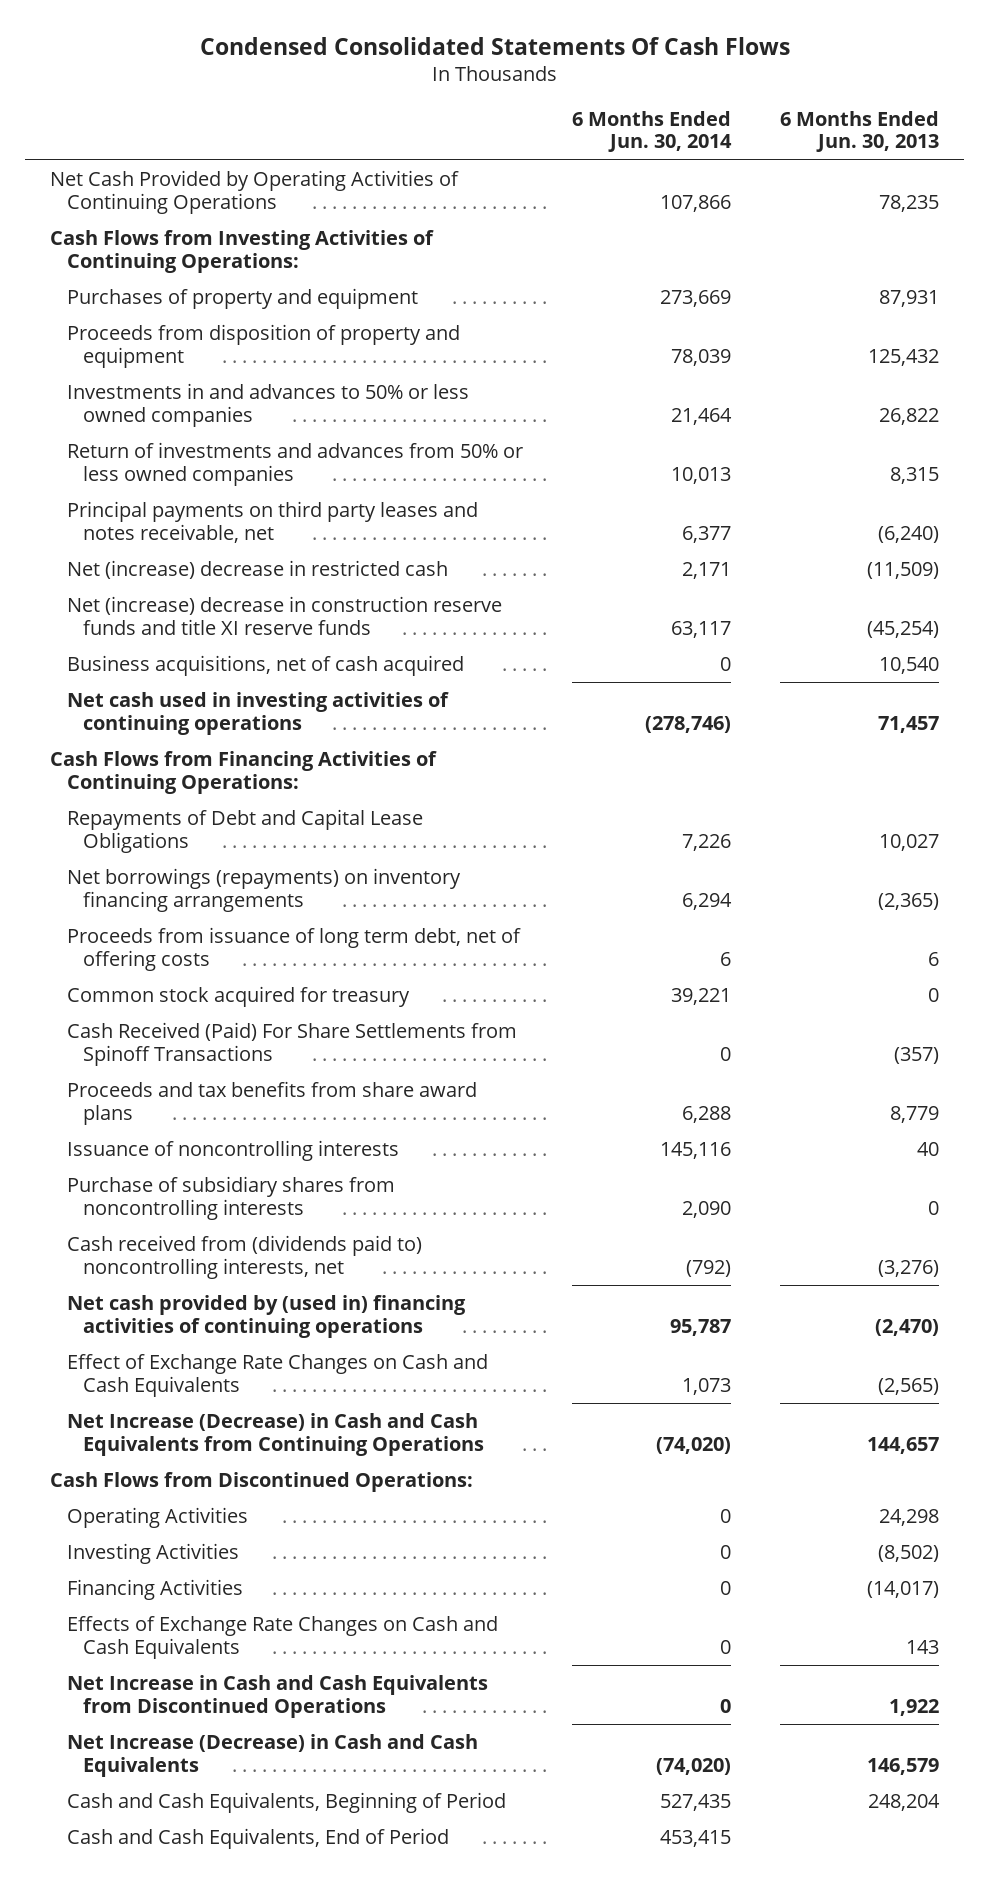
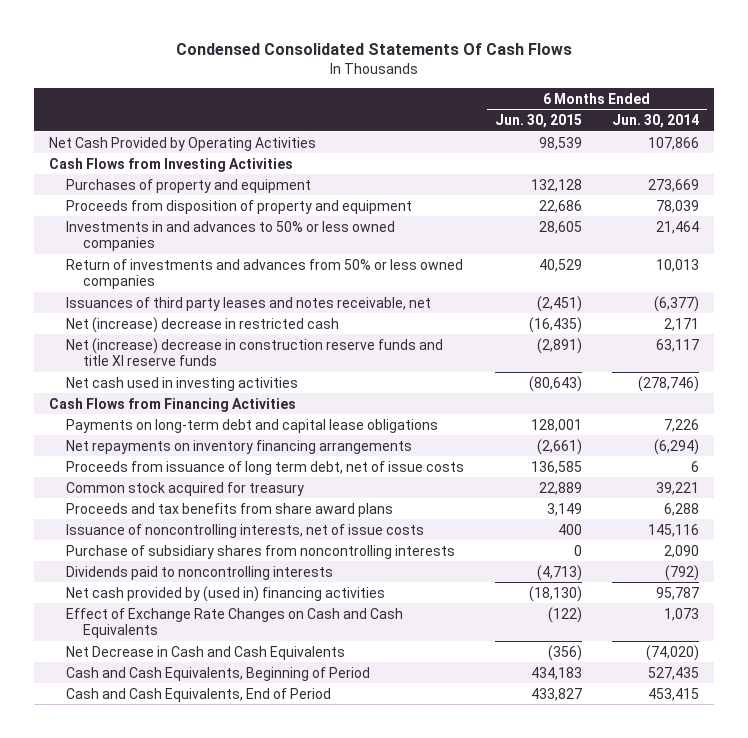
- | 6 Months Ended Jun. 30, 2014 | 6 Months Ended Jun. 30, 2013
+ | 6 Months Ended Jun. 30, 2015 | 6 Months Ended Jun. 30, 2014
- Net Cash Provided by Operating Activities of Continuing Operations | 107,866 | 78,235
- Cash Flows from Investing Activities of Continuing Operations:
+ Net Cash Provided by Operating Activities | 98,539 | 107,866
+ Cash Flows from Investing Activities
- Principal payments on third party leases and notes receivable, net | 6,377 | (6,240)
+ Issuances of third party leases and notes receivable, net | (2,451) | (6,377)
- Business acquisitions, net of cash acquired | 0 | 10,540
- Net cash used in investing activities of continuing operations | (278,746) | 71,457
- Cash Flows from Financing Activities of Continuing Operations:
- Repayments of Debt and Capital Lease Obligations | 7,226 | 10,027
- Net borrowings (repayments) on inventory financing arrangements | 6,294 | (2,365)
- Proceeds from issuance of long term debt, net of offering costs | 6 | 6
+ Net cash used in investing activities | (80,643) | (278,746)
+ Cash Flows from Financing Activities
+ Payments on long-term debt and capital lease obligations | 128,001 | 7,226
+ Net repayments on inventory financing arrangements | (2,661) | (6,294)
+ Proceeds from issuance of long term debt, net of issue costs | 136,585 | 6
- Cash Received (Paid) For Share Settlements from Spinoff Transactions | 0 | (357)
- Issuance of noncontrolling interests | 145,116 | 40
+ Issuance of noncontrolling interests, net of issue costs | 400 | 145,116
- Cash received from (dividends paid to) noncontrolling interests, net | (792) | (3,276)
- Net cash provided by (used in) financing activities of continuing operations | 95,787 | (2,470)
+ Dividends paid to noncontrolling interests | (4,713) | (792)
+ Net cash provided by (used in) financing activities | (18,130) | 95,787
- Net Increase (Decrease) in Cash and Cash Equivalents from Continuing Operations | (74,020) | 144,657
- Cash Flows from Discontinued Operations:
- Operating Activities | 0 | 24,298
- Investing Activities | 0 | (8,502)
- Financing Activities | 0 | (14,017)
- Effects of Exchange Rate Changes on Cash and Cash Equivalents | 0 | 143
- Net Increase in Cash and Cash Equivalents from Discontinued Operations | 0 | 1,922
- Net Increase (Decrease) in Cash and Cash Equivalents | (74,020) | 146,579
+ Net Decrease in Cash and Cash Equivalents | (356) | (74,020)

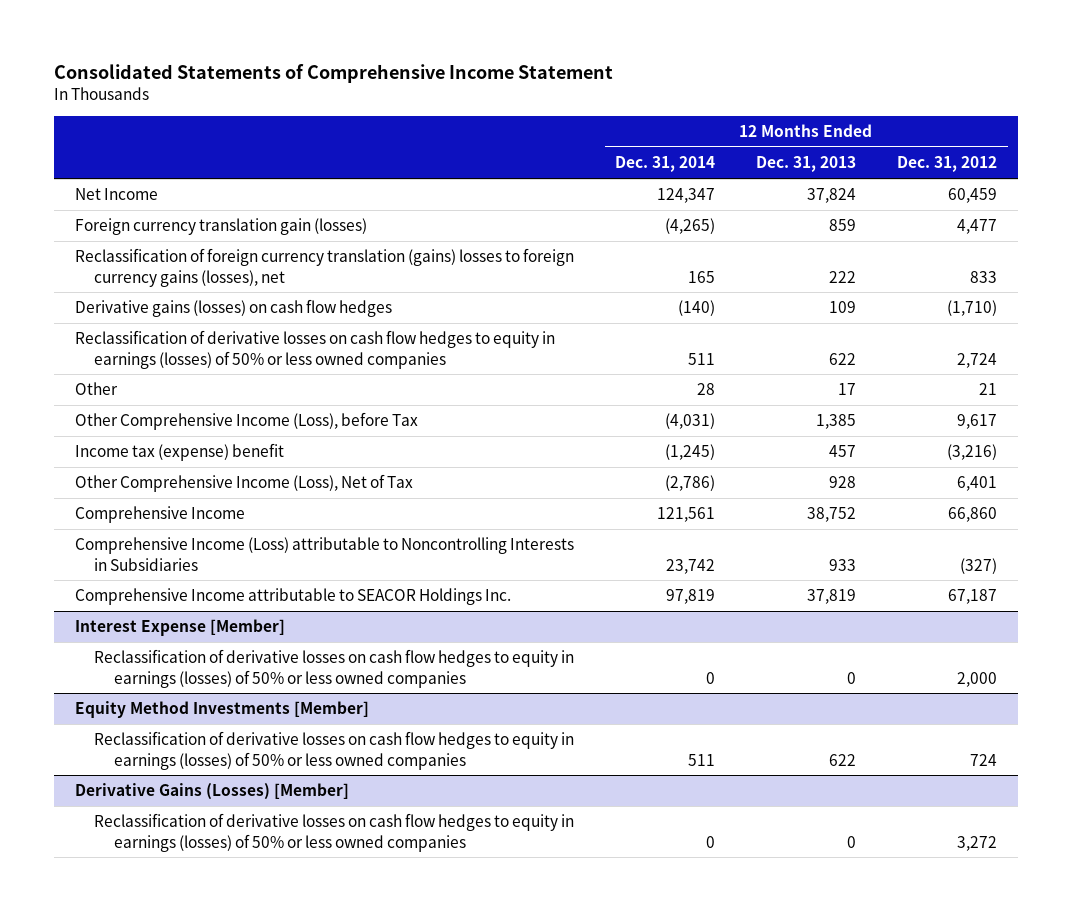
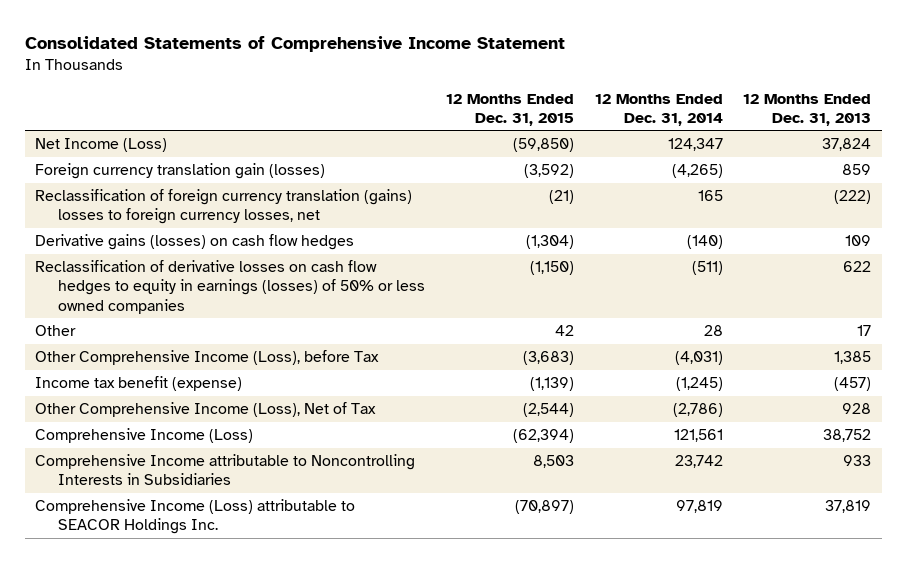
- | 12 Months Ended Dec. 31, 2014 | 12 Months Ended Dec. 31, 2013 | 12 Months Ended Dec. 31, 2012
+ | 12 Months Ended Dec. 31, 2015 | 12 Months Ended Dec. 31, 2014 | 12 Months Ended Dec. 31, 2013
- Net Income | 124,347 | 37,824 | 60,459
+ Net Income (Loss) | (59,850) | 124,347 | 37,824
- Reclassification of foreign currency translation (gains) losses to foreign currency gains (losses), net | 165 | 222 | 833
+ Reclassification of foreign currency translation (gains) losses to foreign currency losses, net | (21) | 165 | (222)
- Reclassification of derivative losses on cash flow hedges to equity in earnings (losses) of 50% or less owned companies | 511 | 622 | 2,724
+ Reclassification of derivative losses on cash flow hedges to equity in earnings (losses) of 50% or less owned companies | (1,150) | (511) | 622
- Income tax (expense) benefit | (1,245) | 457 | (3,216)
+ Income tax benefit (expense) | (1,139) | (1,245) | (457)
- Comprehensive Income | 121,561 | 38,752 | 66,860
- Comprehensive Income (Loss) attributable to Noncontrolling Interests in Subsidiaries | 23,742 | 933 | (327)
- Comprehensive Income attributable to SEACOR Holdings Inc. | 97,819 | 37,819 | 67,187
- Interest Expense [Member]
- Reclassification of derivative losses on cash flow hedges to equity in earnings (losses) of 50% or less owned companies | 0 | 0 | 2,000
- Equity Method Investments [Member]
- Reclassification of derivative losses on cash flow hedges to equity in earnings (losses) of 50% or less owned companies | 511 | 622 | 724
- Derivative Gains (Losses) [Member]
- Reclassification of derivative losses on cash flow hedges to equity in earnings (losses) of 50% or less owned companies | 0 | 0 | 3,272
+ Comprehensive Income (Loss) | (62,394) | 121,561 | 38,752
+ Comprehensive Income attributable to Noncontrolling Interests in Subsidiaries | 8,503 | 23,742 | 933
+ Comprehensive Income (Loss) attributable to SEACOR Holdings Inc. | (70,897) | 97,819 | 37,819

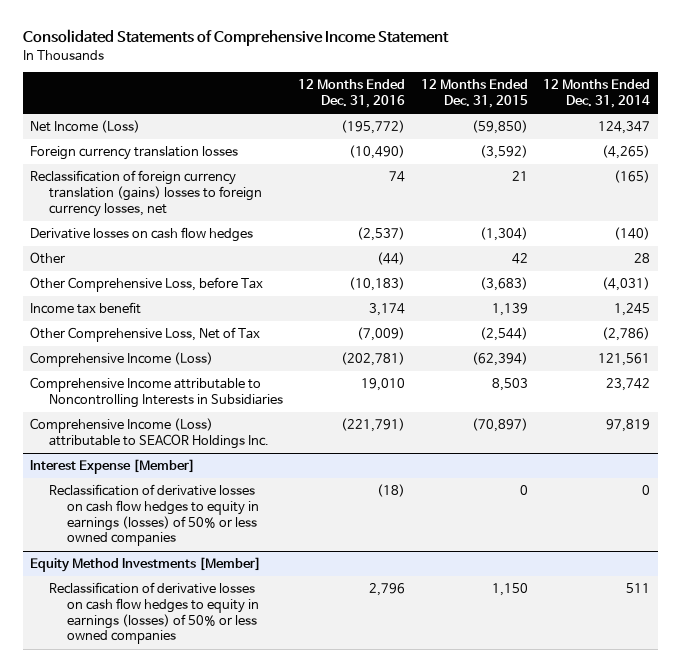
- | 12 Months Ended Dec. 31, 2015 | 12 Months Ended Dec. 31, 2014 | 12 Months Ended Dec. 31, 2013
+ | 12 Months Ended Dec. 31, 2016 | 12 Months Ended Dec. 31, 2015 | 12 Months Ended Dec. 31, 2014
- Foreign currency translation gain (losses) | (3,592) | (4,265) | 859
- Reclassification of foreign currency translation (gains) losses to foreign currency losses, net | (21) | 165 | (222)
- Derivative gains (losses) on cash flow hedges | (1,304) | (140) | 109
- Reclassification of derivative losses on cash flow hedges to equity in earnings (losses) of 50% or less owned companies | (1,150) | (511) | 622
+ Foreign currency translation losses | (10,490) | (3,592) | (4,265)
+ Reclassification of foreign currency translation (gains) losses to foreign currency losses, net | 74 | 21 | (165)
+ Derivative losses on cash flow hedges | (2,537) | (1,304) | (140)
- Other Comprehensive Income (Loss), before Tax | (3,683) | (4,031) | 1,385
- Income tax benefit (expense) | (1,139) | (1,245) | (457)
- Other Comprehensive Income (Loss), Net of Tax | (2,544) | (2,786) | 928
+ Other Comprehensive Loss, before Tax | (10,183) | (3,683) | (4,031)
+ Income tax benefit | 3,174 | 1,139 | 1,245
+ Other Comprehensive Loss, Net of Tax | (7,009) | (2,544) | (2,786)
+ Interest Expense [Member]
+ Reclassification of derivative losses on cash flow hedges to equity in earnings (losses) of 50% or less owned companies | (18) | 0 | 0
+ Equity Method Investments [Member]
+ Reclassification of derivative losses on cash flow hedges to equity in earnings (losses) of 50% or less owned companies | 2,796 | 1,150 | 511

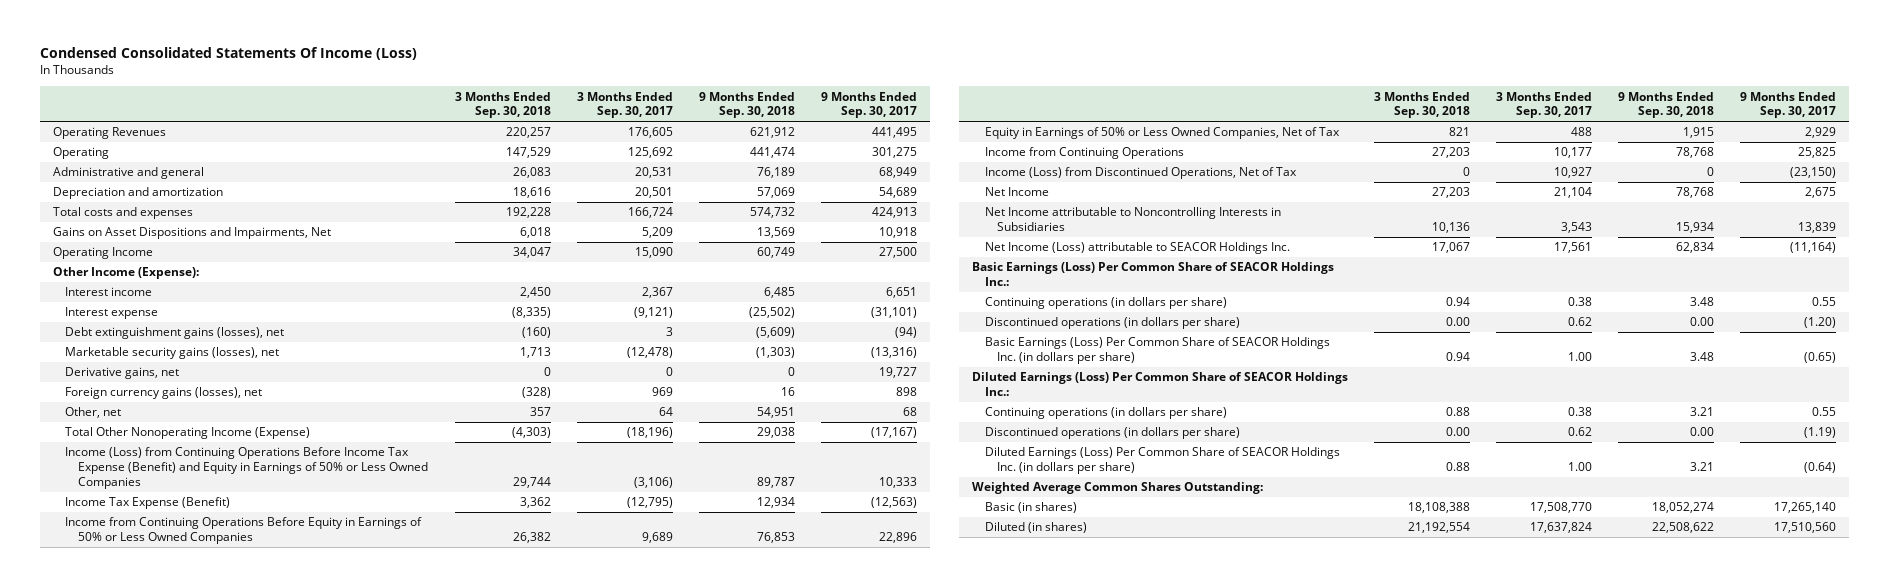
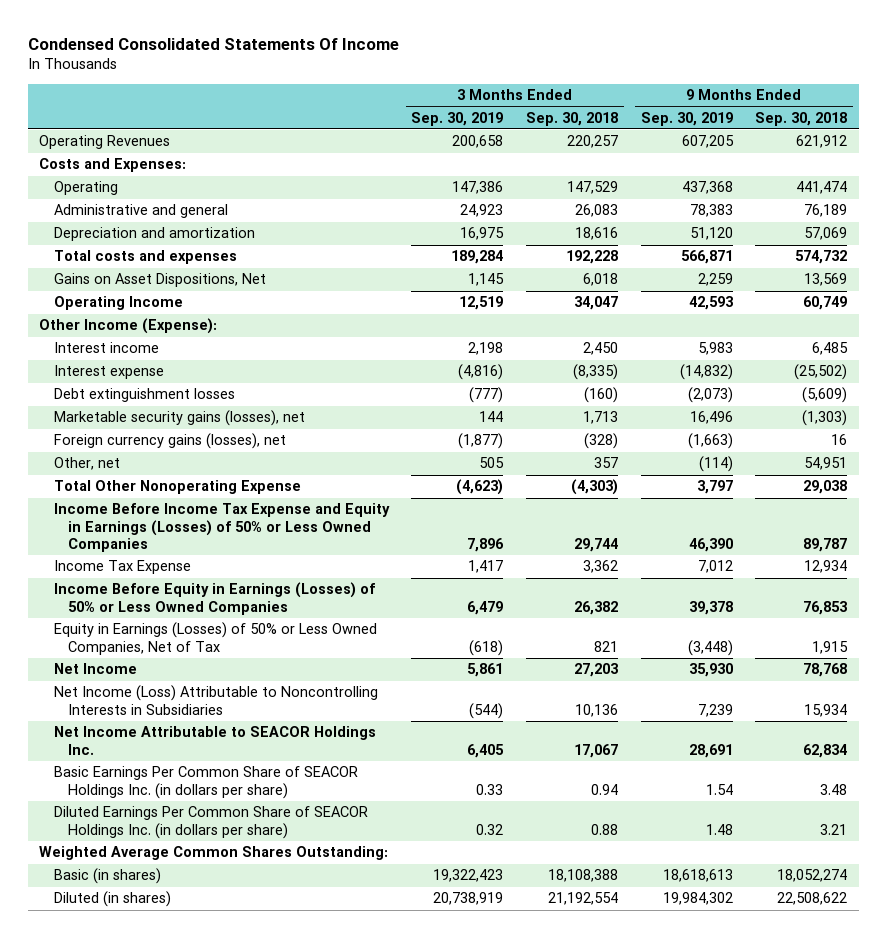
- Condensed Consolidated Statements Of Income (Loss)
+ Condensed Consolidated Statements Of Income
- | 3 Months Ended Sep. 30, 2018 | 3 Months Ended Sep. 30, 2017 | 9 Months Ended Sep. 30, 2018 | 9 Months Ended Sep. 30, 2017
+ | 3 Months Ended Sep. 30, 2019 | 3 Months Ended Sep. 30, 2018 | 9 Months Ended Sep. 30, 2019 | 9 Months Ended Sep. 30, 2018
+ Costs and Expenses:
- Gains on Asset Dispositions and Impairments, Net | 6,018 | 5,209 | 13,569 | 10,918
+ Gains on Asset Dispositions, Net | 1,145 | 6,018 | 2,259 | 13,569
- Debt extinguishment gains (losses), net | (160) | 3 | (5,609) | (94)
+ Debt extinguishment losses | (777) | (160) | (2,073) | (5,609)
- Derivative gains, net | 0 | 0 | 0 | 19,727
- Total Other Nonoperating Income (Expense) | (4,303) | (18,196) | 29,038 | (17,167)
- Income (Loss) from Continuing Operations Before Income Tax Expense (Benefit) and Equity in Earnings of 50% or Less Owned Companies | 29,744 | (3,106) | 89,787 | 10,333
- Income Tax Expense (Benefit) | 3,362 | (12,795) | 12,934 | (12,563)
- Income from Continuing Operations Before Equity in Earnings of 50% or Less Owned Companies | 26,382 | 9,689 | 76,853 | 22,896
- Equity in Earnings of 50% or Less Owned Companies, Net of Tax | 821 | 488 | 1,915 | 2,929
- Income from Continuing Operations | 27,203 | 10,177 | 78,768 | 25,825
- Income (Loss) from Discontinued Operations, Net of Tax | 0 | 10,927 | 0 | (23,150)
+ Total Other Nonoperating Expense | (4,623) | (4,303) | 3,797 | 29,038
+ Income Before Income Tax Expense and Equity in Earnings (Losses) of 50% or Less Owned Companies | 7,896 | 29,744 | 46,390 | 89,787
+ Income Tax Expense | 1,417 | 3,362 | 7,012 | 12,934
+ Income Before Equity in Earnings (Losses) of 50% or Less Owned Companies | 6,479 | 26,382 | 39,378 | 76,853
+ Equity in Earnings (Losses) of 50% or Less Owned Companies, Net of Tax | (618) | 821 | (3,448) | 1,915
- Net Income attributable to Noncontrolling Interests in Subsidiaries | 10,136 | 3,543 | 15,934 | 13,839
- Net Income (Loss) attributable to SEACOR Holdings Inc. | 17,067 | 17,561 | 62,834 | (11,164)
- Basic Earnings (Loss) Per Common Share of SEACOR Holdings Inc.:
- Continuing operations (in dollars per share) | 0.94 | 0.38 | 3.48 | 0.55
- Discontinued operations (in dollars per share) | 0.00 | 0.62 | 0.00 | (1.20)
- Basic Earnings (Loss) Per Common Share of SEACOR Holdings Inc. (in dollars per share) | 0.94 | 1.00 | 3.48 | (0.65)
- Diluted Earnings (Loss) Per Common Share of SEACOR Holdings Inc.:
- Continuing operations (in dollars per share) | 0.88 | 0.38 | 3.21 | 0.55
- Discontinued operations (in dollars per share) | 0.00 | 0.62 | 0.00 | (1.19)
- Diluted Earnings (Loss) Per Common Share of SEACOR Holdings Inc. (in dollars per share) | 0.88 | 1.00 | 3.21 | (0.64)
+ Net Income (Loss) Attributable to Noncontrolling Interests in Subsidiaries | (544) | 10,136 | 7,239 | 15,934
+ Net Income Attributable to SEACOR Holdings Inc. | 6,405 | 17,067 | 28,691 | 62,834
+ Basic Earnings Per Common Share of SEACOR Holdings Inc. (in dollars per share) | 0.33 | 0.94 | 1.54 | 3.48
+ Diluted Earnings Per Common Share of SEACOR Holdings Inc. (in dollars per share) | 0.32 | 0.88 | 1.48 | 3.21

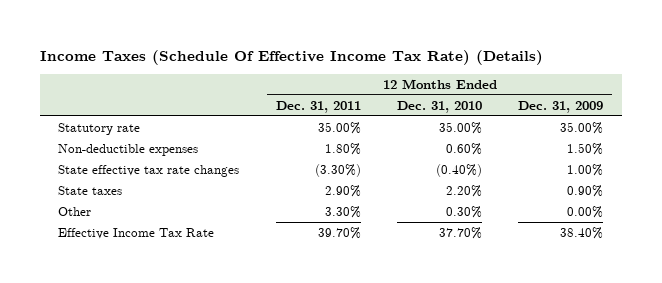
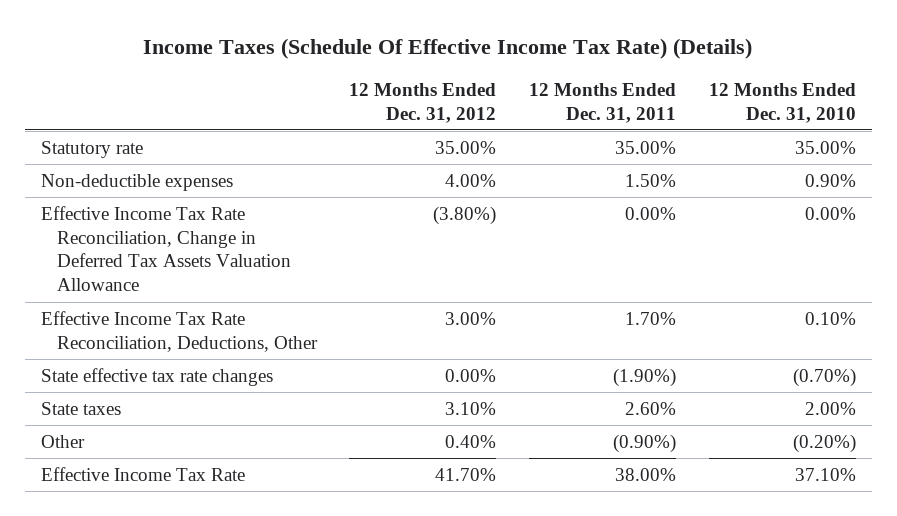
- | 12 Months Ended Dec. 31, 2011 | 12 Months Ended Dec. 31, 2010 | 12 Months Ended Dec. 31, 2009
+ | 12 Months Ended Dec. 31, 2012 | 12 Months Ended Dec. 31, 2011 | 12 Months Ended Dec. 31, 2010
- Non-deductible expenses | 1.80% | 0.60% | 1.50%
- State effective tax rate changes | (3.30%) | (0.40%) | 1.00%
- State taxes | 2.90% | 2.20% | 0.90%
- Other | 3.30% | 0.30% | 0.00%
- Effective Income Tax Rate | 39.70% | 37.70% | 38.40%
+ Non-deductible expenses | 4.00% | 1.50% | 0.90%
+ Effective Income Tax Rate Reconciliation, Change in Deferred Tax Assets Valuation Allowance | (3.80%) | 0.00% | 0.00%
+ Effective Income Tax Rate Reconciliation, Deductions, Other | 3.00% | 1.70% | 0.10%
+ State effective tax rate changes | 0.00% | (1.90%) | (0.70%)
+ State taxes | 3.10% | 2.60% | 2.00%
+ Other | 0.40% | (0.90%) | (0.20%)
+ Effective Income Tax Rate | 41.70% | 38.00% | 37.10%

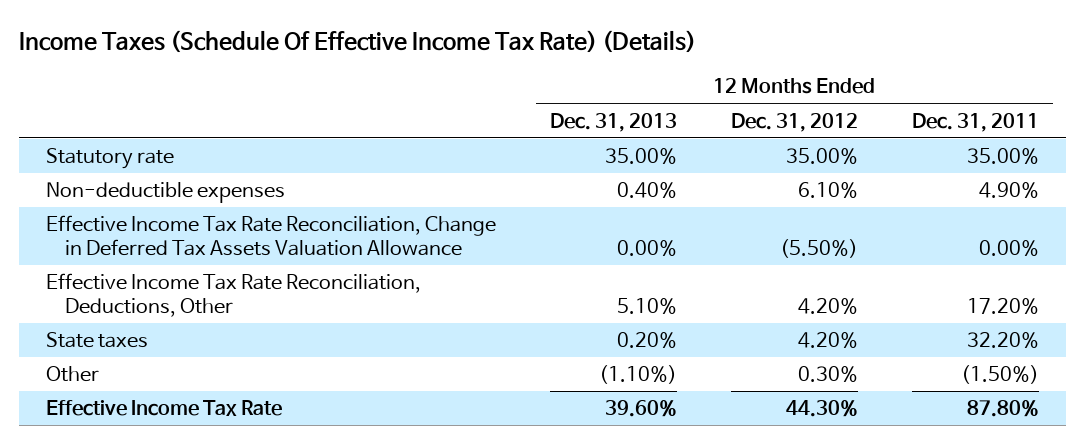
- | 12 Months Ended Dec. 31, 2012 | 12 Months Ended Dec. 31, 2011 | 12 Months Ended Dec. 31, 2010
+ | 12 Months Ended Dec. 31, 2013 | 12 Months Ended Dec. 31, 2012 | 12 Months Ended Dec. 31, 2011
- Non-deductible expenses | 4.00% | 1.50% | 0.90%
- Effective Income Tax Rate Reconciliation, Change in Deferred Tax Assets Valuation Allowance | (3.80%) | 0.00% | 0.00%
- Effective Income Tax Rate Reconciliation, Deductions, Other | 3.00% | 1.70% | 0.10%
- State effective tax rate changes | 0.00% | (1.90%) | (0.70%)
- State taxes | 3.10% | 2.60% | 2.00%
- Other | 0.40% | (0.90%) | (0.20%)
- Effective Income Tax Rate | 41.70% | 38.00% | 37.10%
+ Non-deductible expenses | 0.40% | 6.10% | 4.90%
+ Effective Income Tax Rate Reconciliation, Change in Deferred Tax Assets Valuation Allowance | 0.00% | (5.50%) | 0.00%
+ Effective Income Tax Rate Reconciliation, Deductions, Other | 5.10% | 4.20% | 17.20%
+ State taxes | 0.20% | 4.20% | 32.20%
+ Other | (1.10%) | 0.30% | (1.50%)
+ Effective Income Tax Rate | 39.60% | 44.30% | 87.80%

